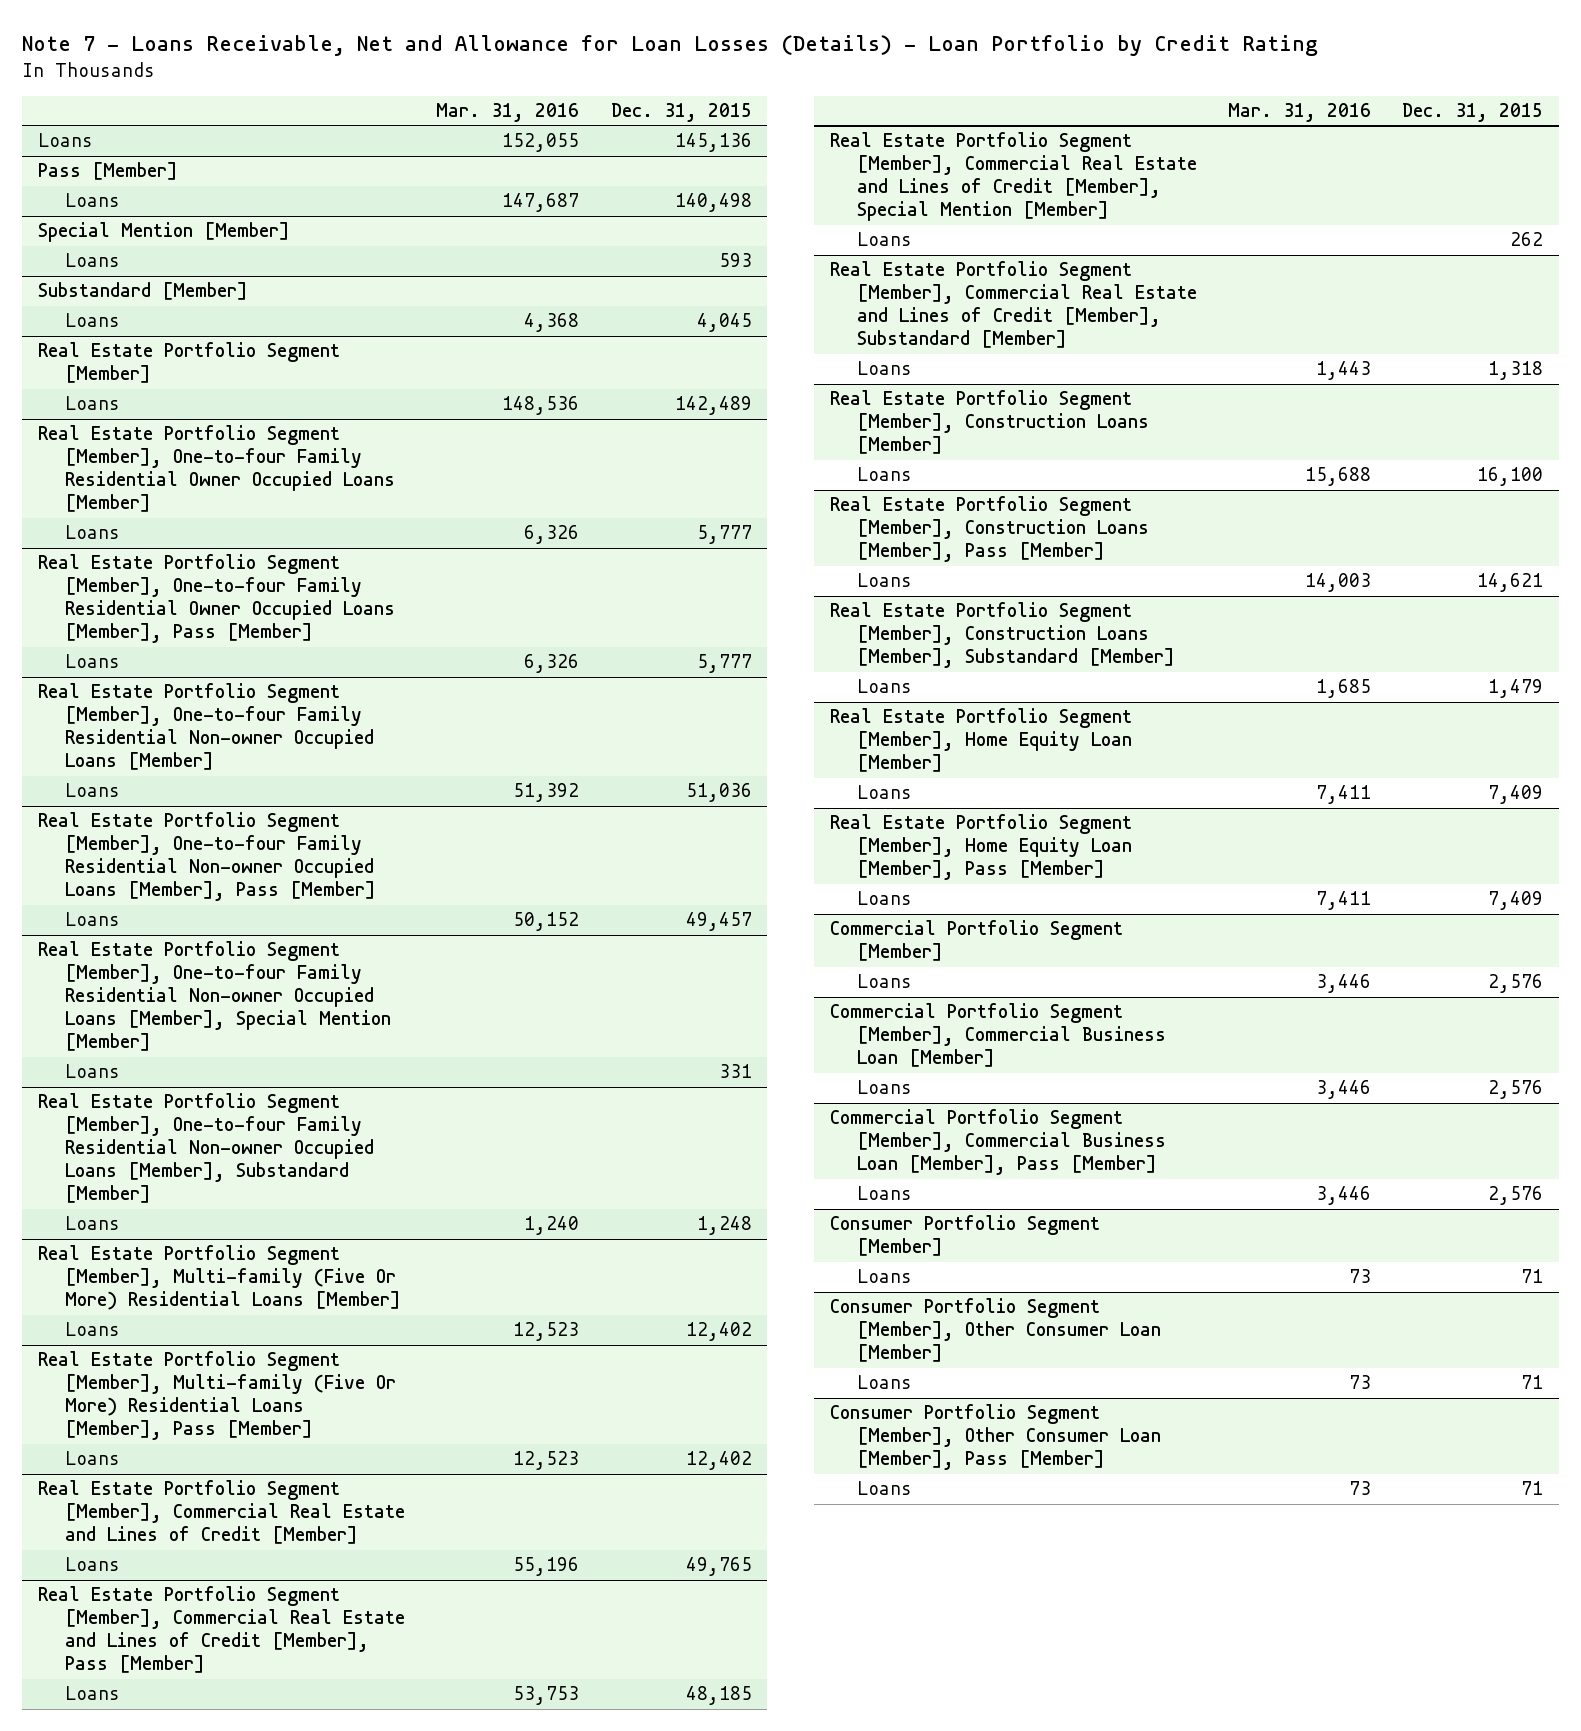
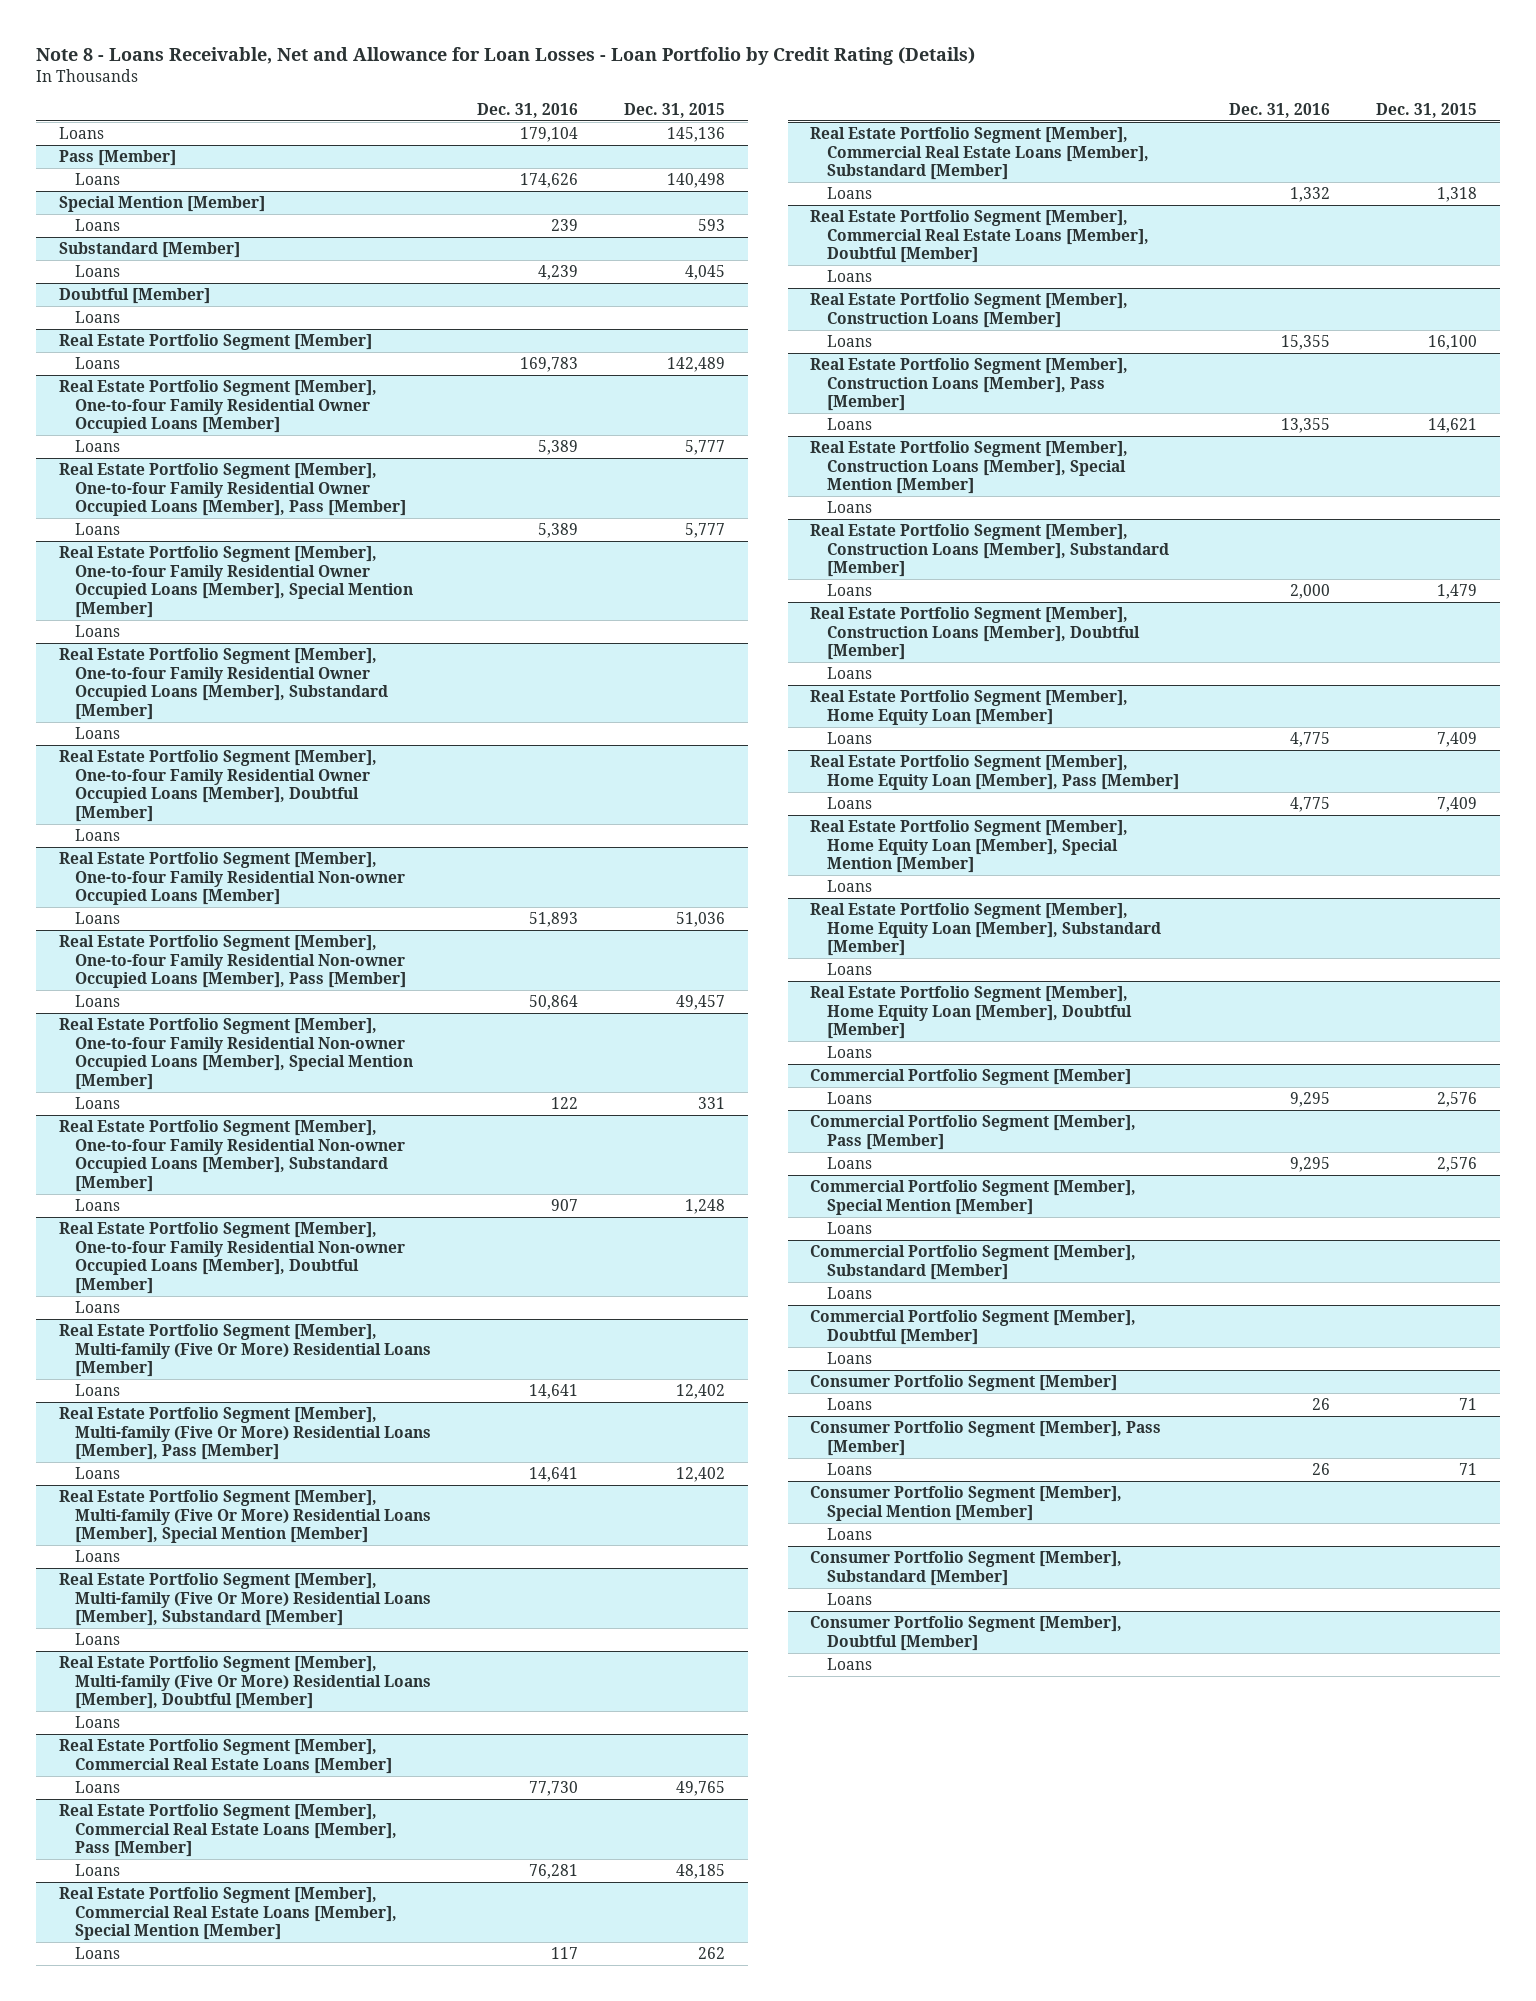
- Note 7 - Loans Receivable, Net and Allowance for Loan Losses (Details) - Loan Portfolio by Credit Rating
+ Note 8 - Loans Receivable, Net and Allowance for Loan Losses - Loan Portfolio by Credit Rating (Details)
- | Mar. 31, 2016 | Dec. 31, 2015
+ | Dec. 31, 2016 | Dec. 31, 2015
+ Doubtful [Member]
+ Loans
+ Real Estate Portfolio Segment [Member], One-to-four Family Residential Owner Occupied Loans [Member], Special Mention [Member]
+ Loans
+ Real Estate Portfolio Segment [Member], One-to-four Family Residential Owner Occupied Loans [Member], Substandard [Member]
+ Loans
+ Real Estate Portfolio Segment [Member], One-to-four Family Residential Owner Occupied Loans [Member], Doubtful [Member]
+ Loans
+ Real Estate Portfolio Segment [Member], One-to-four Family Residential Non-owner Occupied Loans [Member], Doubtful [Member]
+ Loans
- Real Estate Portfolio Segment [Member], Commercial Real Estate and Lines of Credit [Member]
+ Real Estate Portfolio Segment [Member], Multi-family (Five Or More) Residential Loans [Member], Special Mention [Member]
+ Loans
+ Real Estate Portfolio Segment [Member], Multi-family (Five Or More) Residential Loans [Member], Substandard [Member]
+ Loans
+ Real Estate Portfolio Segment [Member], Multi-family (Five Or More) Residential Loans [Member], Doubtful [Member]
+ Loans
+ Real Estate Portfolio Segment [Member], Commercial Real Estate Loans [Member]
- Real Estate Portfolio Segment [Member], Commercial Real Estate and Lines of Credit [Member], Pass [Member]
+ Real Estate Portfolio Segment [Member], Commercial Real Estate Loans [Member], Pass [Member]
- Real Estate Portfolio Segment [Member], Commercial Real Estate and Lines of Credit [Member], Special Mention [Member]
+ Real Estate Portfolio Segment [Member], Commercial Real Estate Loans [Member], Special Mention [Member]
- Real Estate Portfolio Segment [Member], Commercial Real Estate and Lines of Credit [Member], Substandard [Member]
+ Real Estate Portfolio Segment [Member], Commercial Real Estate Loans [Member], Substandard [Member]
+ Real Estate Portfolio Segment [Member], Commercial Real Estate Loans [Member], Doubtful [Member]
+ Loans
+ Real Estate Portfolio Segment [Member], Construction Loans [Member], Special Mention [Member]
+ Loans
+ Real Estate Portfolio Segment [Member], Construction Loans [Member], Doubtful [Member]
+ Loans
+ Real Estate Portfolio Segment [Member], Home Equity Loan [Member], Special Mention [Member]
+ Loans
+ Real Estate Portfolio Segment [Member], Home Equity Loan [Member], Substandard [Member]
+ Loans
+ Real Estate Portfolio Segment [Member], Home Equity Loan [Member], Doubtful [Member]
+ Loans
- Commercial Portfolio Segment [Member], Commercial Business Loan [Member]
- Loans | 3,446 | 2,576
- Commercial Portfolio Segment [Member], Commercial Business Loan [Member], Pass [Member]
+ Commercial Portfolio Segment [Member], Pass [Member]
+ Commercial Portfolio Segment [Member], Special Mention [Member]
+ Loans
+ Commercial Portfolio Segment [Member], Substandard [Member]
+ Loans
+ Commercial Portfolio Segment [Member], Doubtful [Member]
+ Loans
- Consumer Portfolio Segment [Member], Other Consumer Loan [Member]
- Loans | 73 | 71
- Consumer Portfolio Segment [Member], Other Consumer Loan [Member], Pass [Member]
+ Consumer Portfolio Segment [Member], Pass [Member]
+ Consumer Portfolio Segment [Member], Special Mention [Member]
+ Loans
+ Consumer Portfolio Segment [Member], Substandard [Member]
+ Loans
+ Consumer Portfolio Segment [Member], Doubtful [Member]
+ Loans

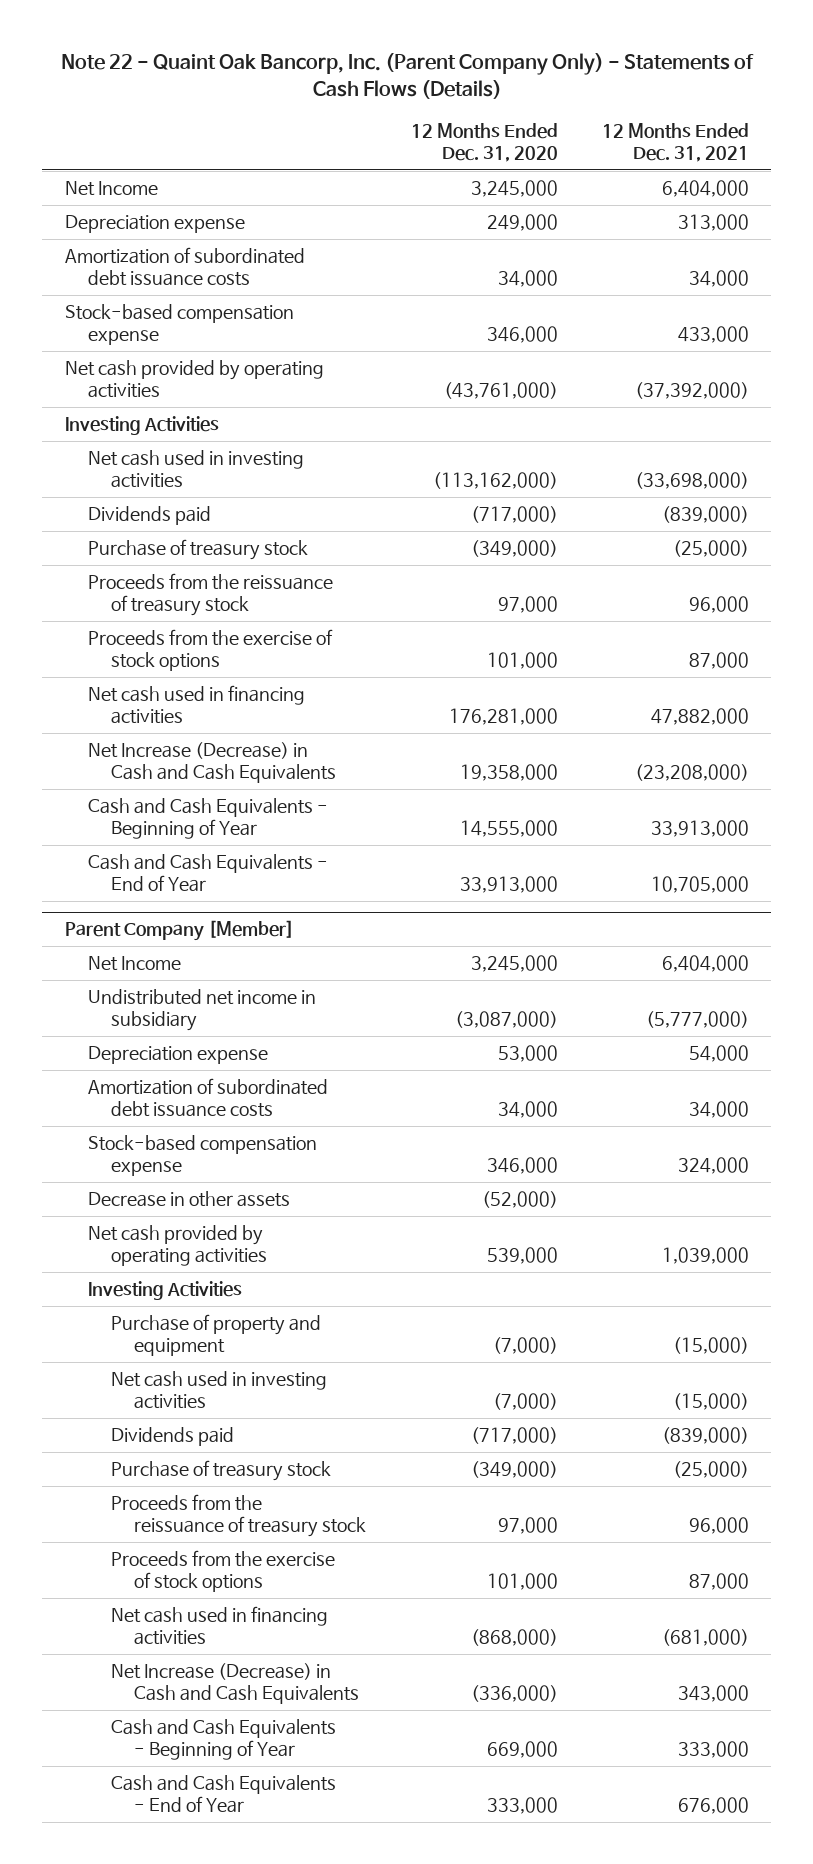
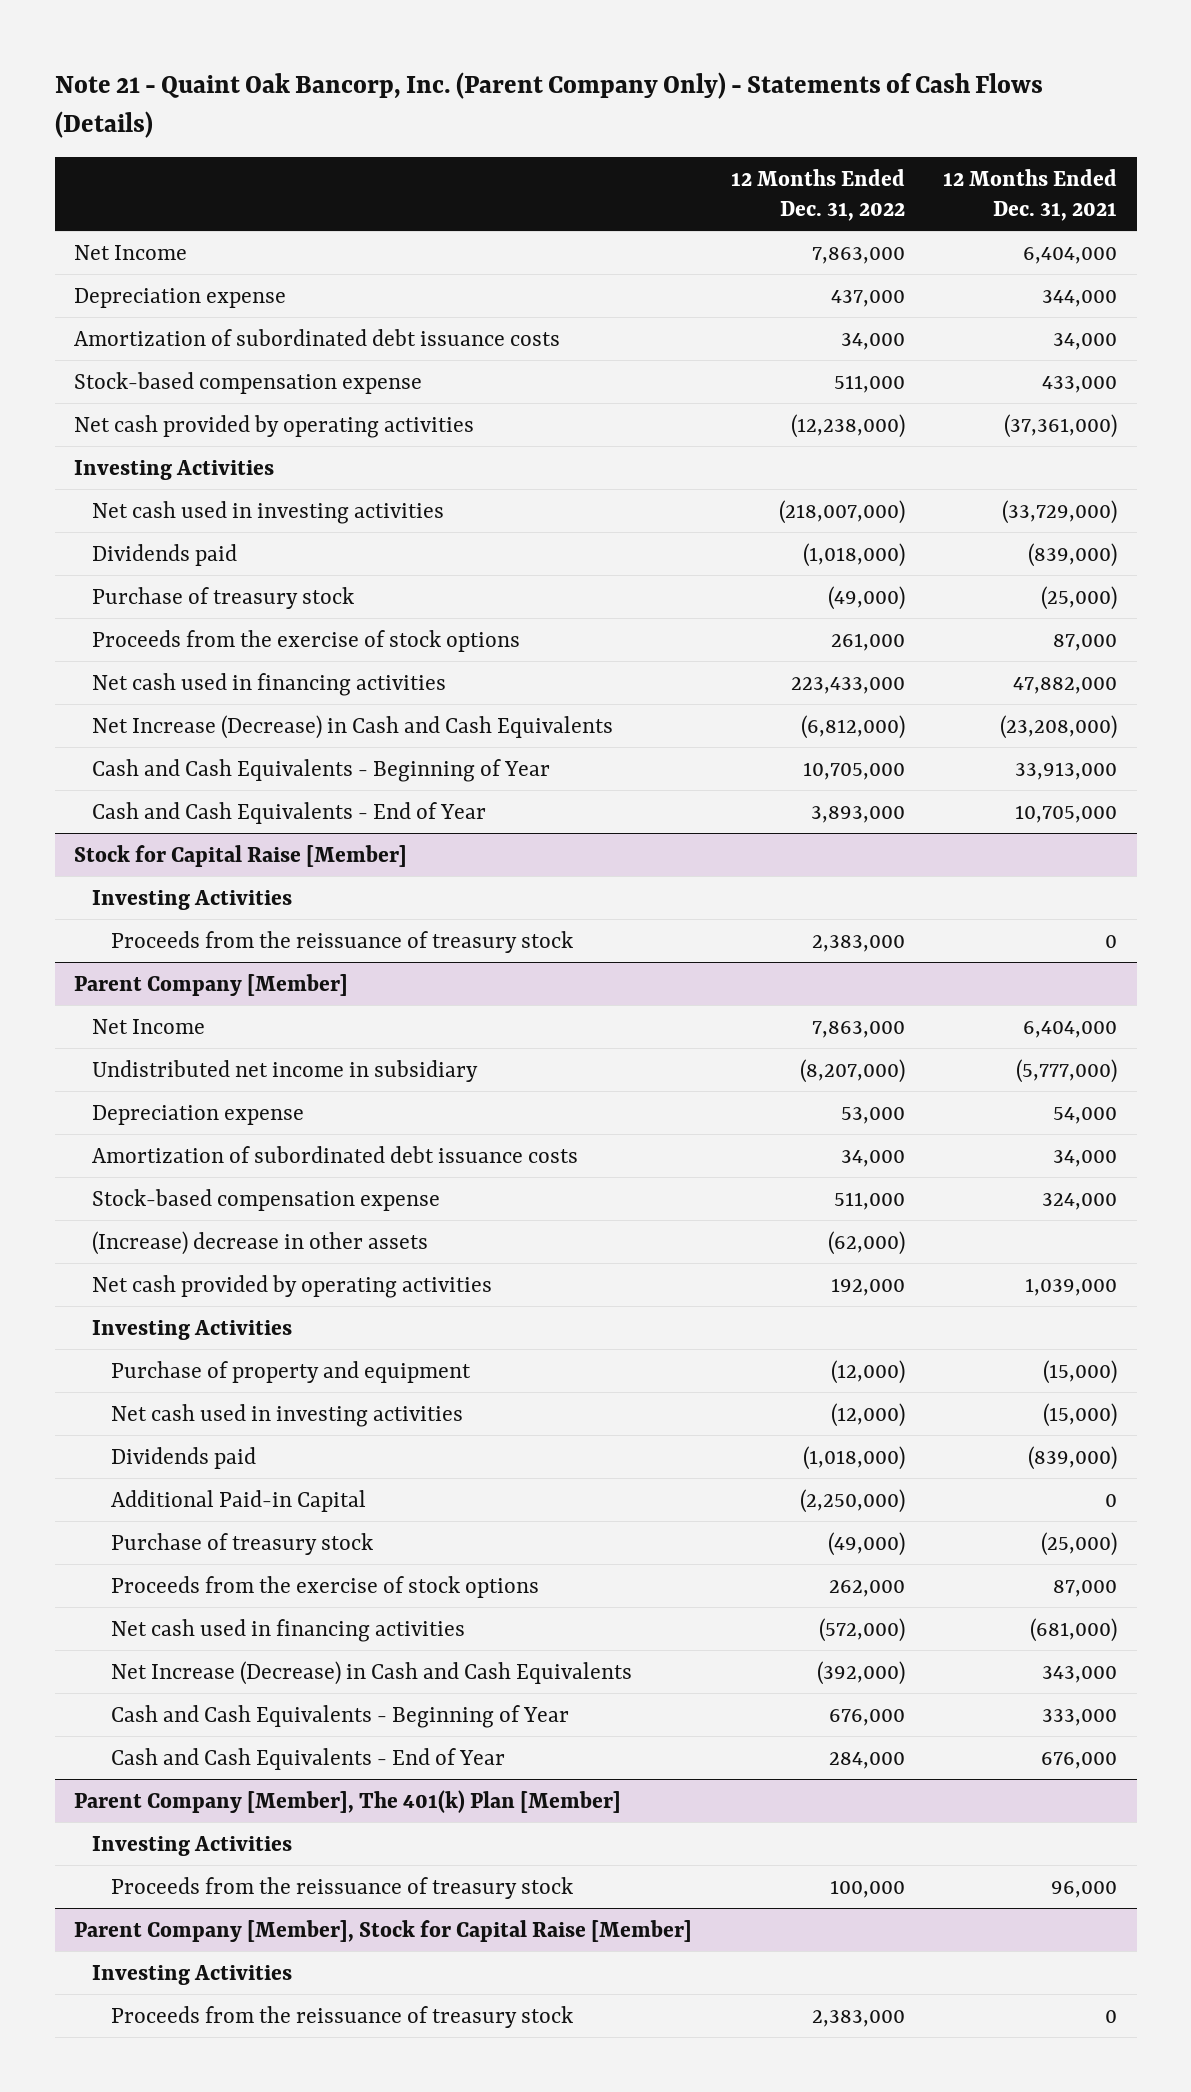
- Note 22 - Quaint Oak Bancorp, Inc. (Parent Company Only) - Statements of Cash Flows (Details)
+ Note 21 - Quaint Oak Bancorp, Inc. (Parent Company Only) - Statements of Cash Flows (Details)
- | 12 Months Ended Dec. 31, 2020 | 12 Months Ended Dec. 31, 2021
+ | 12 Months Ended Dec. 31, 2022 | 12 Months Ended Dec. 31, 2021
- Depreciation expense | 249,000 | 313,000
+ Depreciation expense | 437,000 | 344,000
- Net cash provided by operating activities | (43,761,000) | (37,392,000)
+ Net cash provided by operating activities | (12,238,000) | (37,361,000)
- Net cash used in investing activities | (113,162,000) | (33,698,000)
+ Net cash used in investing activities | (218,007,000) | (33,729,000)
- Proceeds from the reissuance of treasury stock | 97,000 | 96,000
+ Stock for Capital Raise [Member]
+ Investing Activities
+ Proceeds from the reissuance of treasury stock | 2,383,000 | 0
@ Parent Company [Member]
- Decrease in other assets | (52,000) |
+ (Increase) decrease in other assets | (62,000) |
+ Additional Paid-in Capital | (2,250,000) | 0
- Proceeds from the reissuance of treasury stock | 97,000 | 96,000
+ Parent Company [Member], The 401(k) Plan [Member]
+ Investing Activities
+ Proceeds from the reissuance of treasury stock | 100,000 | 96,000
+ Parent Company [Member], Stock for Capital Raise [Member]
+ Investing Activities
+ Proceeds from the reissuance of treasury stock | 2,383,000 | 0

